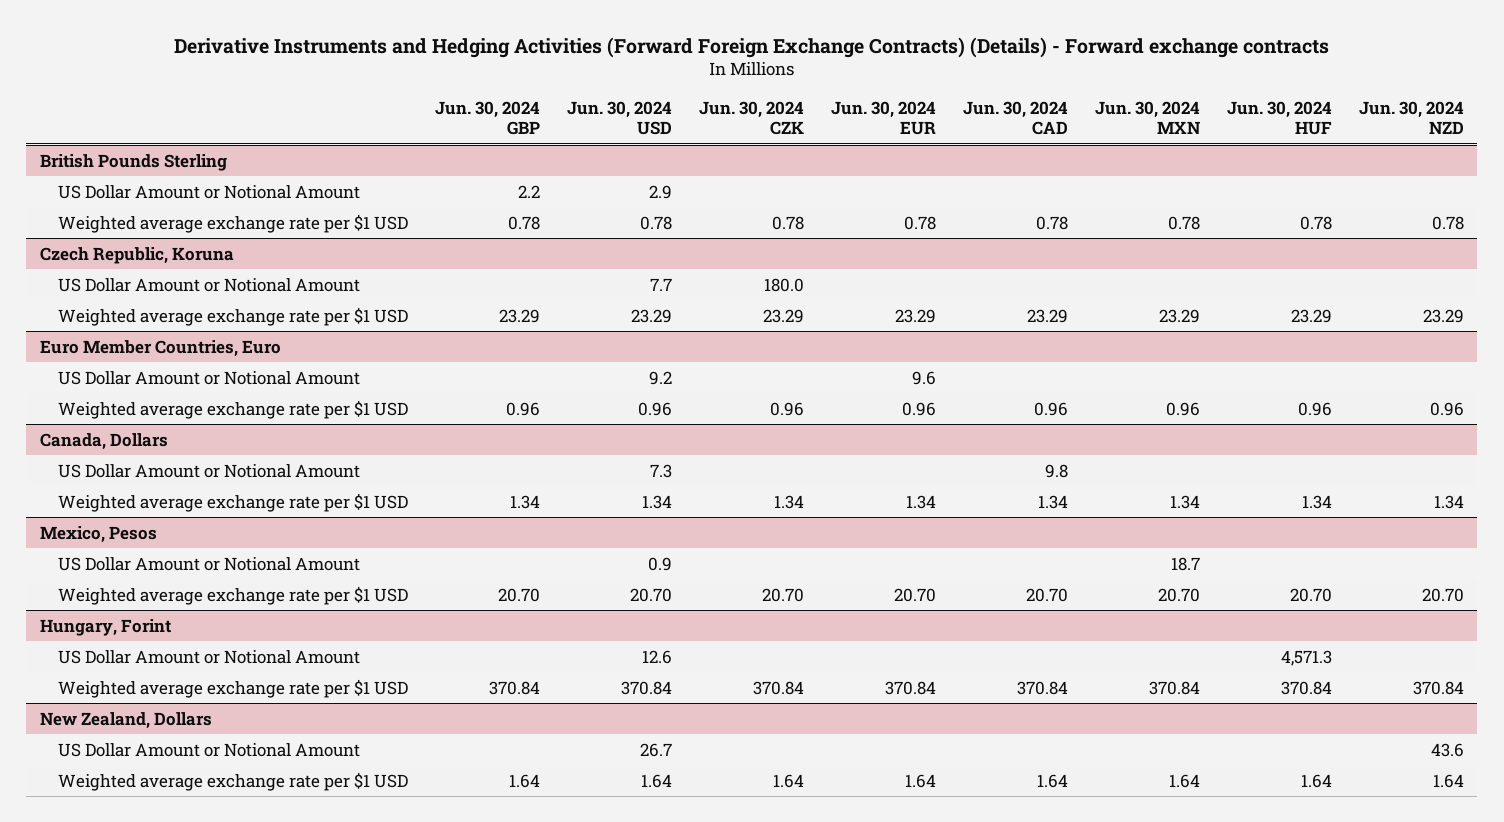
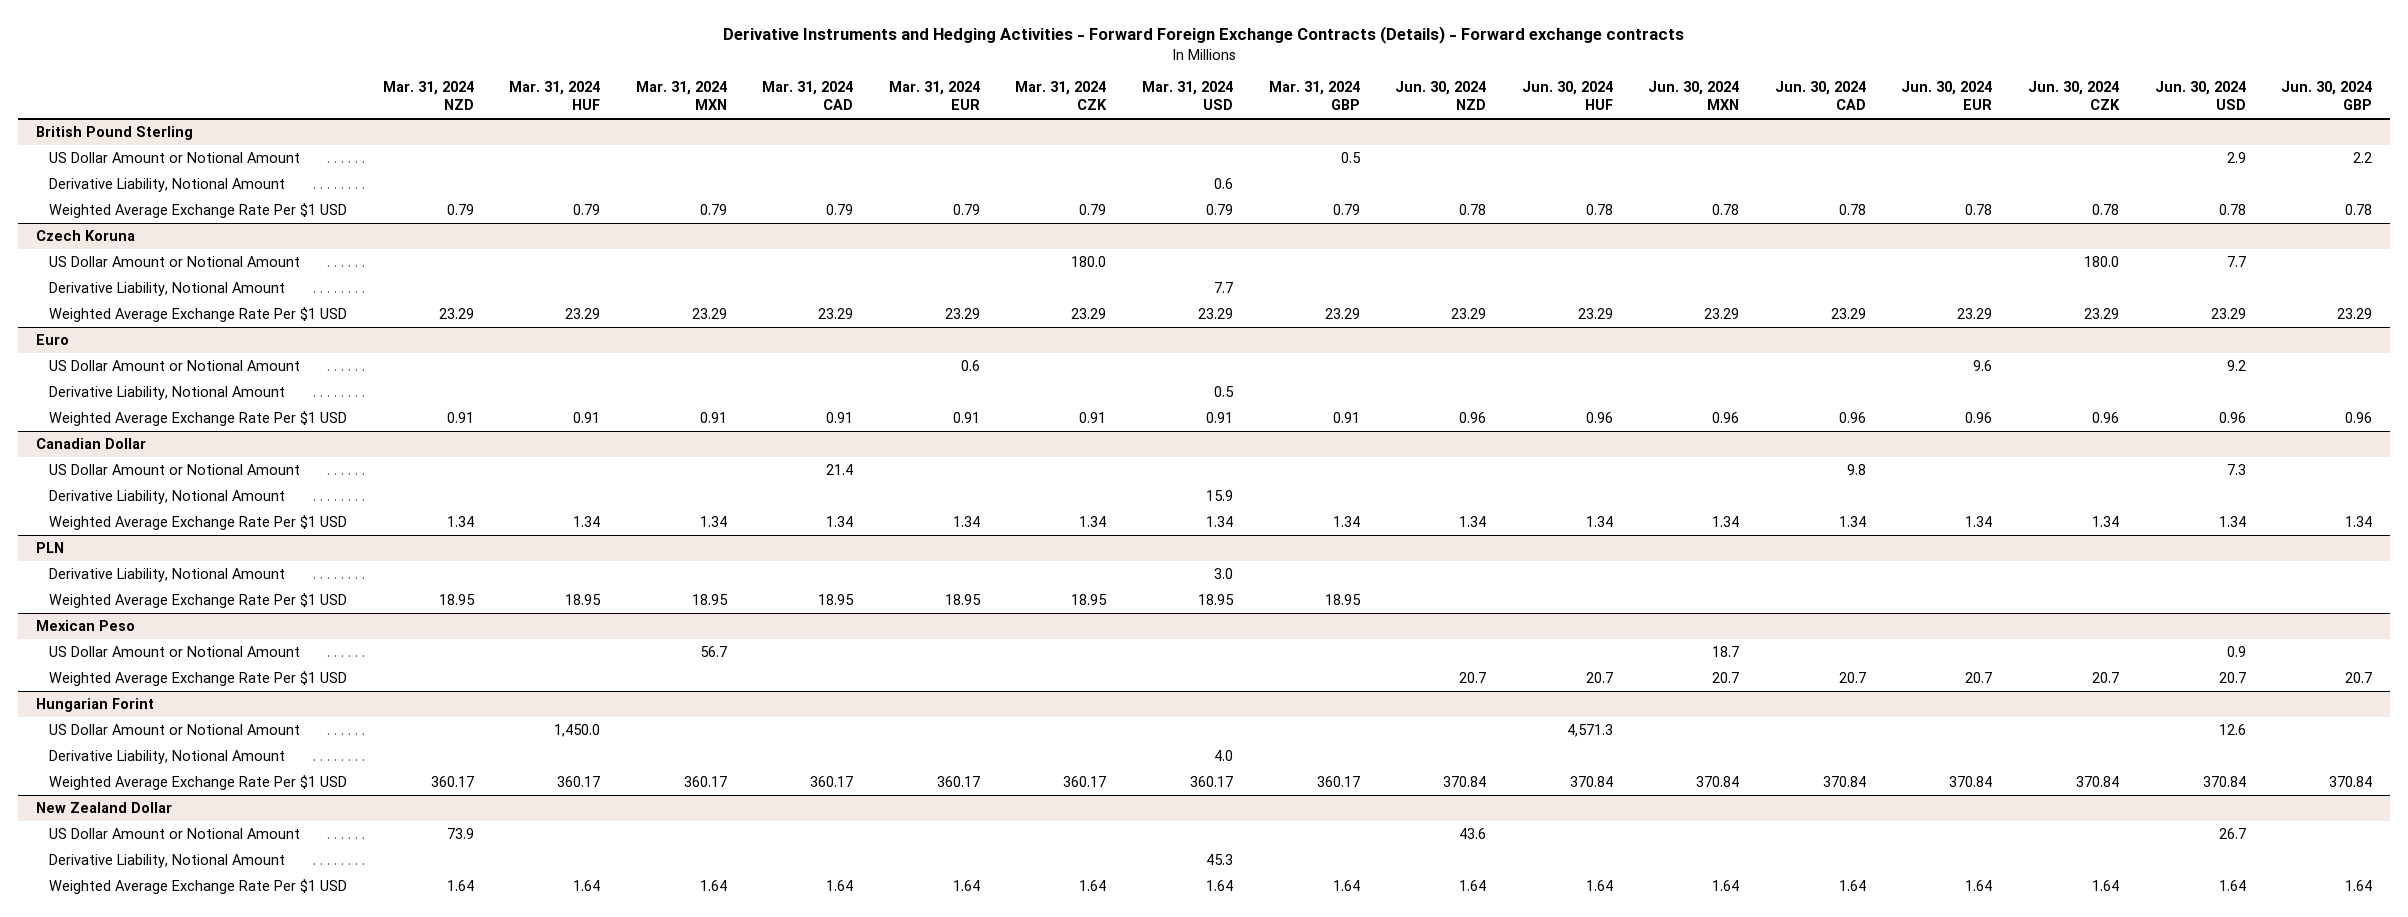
- Derivative Instruments and Hedging Activities (Forward Foreign Exchange Contracts) (Details) - Forward exchange contracts
+ Derivative Instruments and Hedging Activities - Forward Foreign Exchange Contracts (Details) - Forward exchange contracts
- | Jun. 30, 2024 GBP | Jun. 30, 2024 USD | Jun. 30, 2024 CZK | Jun. 30, 2024 EUR | Jun. 30, 2024 CAD | Jun. 30, 2024 MXN | Jun. 30, 2024 HUF | Jun. 30, 2024 NZD
+ | Mar. 31, 2024 NZD | Mar. 31, 2024 HUF | Mar. 31, 2024 MXN | Mar. 31, 2024 CAD | Mar. 31, 2024 EUR | Mar. 31, 2024 CZK | Mar. 31, 2024 USD | Mar. 31, 2024 GBP | Jun. 30, 2024 NZD | Jun. 30, 2024 HUF | Jun. 30, 2024 MXN | Jun. 30, 2024 CAD | Jun. 30, 2024 EUR | Jun. 30, 2024 CZK | Jun. 30, 2024 USD | Jun. 30, 2024 GBP
- British Pounds Sterling
+ British Pound Sterling
- Weighted average exchange rate per $1 USD | 0.78 | 0.78 | 0.78 | 0.78 | 0.78 | 0.78 | 0.78 | 0.78
- Czech Republic, Koruna
+ Derivative Liability, Notional Amount | | | | | | | 0.6 | | | | | | | | |
+ Weighted Average Exchange Rate Per $1 USD | 0.79 | 0.79 | 0.79 | 0.79 | 0.79 | 0.79 | 0.79 | 0.79 | 0.78 | 0.78 | 0.78 | 0.78 | 0.78 | 0.78 | 0.78 | 0.78
+ Czech Koruna
- Weighted average exchange rate per $1 USD | 23.29 | 23.29 | 23.29 | 23.29 | 23.29 | 23.29 | 23.29 | 23.29
- Euro Member Countries, Euro
+ Derivative Liability, Notional Amount | | | | | | | 7.7 | | | | | | | | |
+ Weighted Average Exchange Rate Per $1 USD | 23.29 | 23.29 | 23.29 | 23.29 | 23.29 | 23.29 | 23.29 | 23.29 | 23.29 | 23.29 | 23.29 | 23.29 | 23.29 | 23.29 | 23.29 | 23.29
+ Euro
- Weighted average exchange rate per $1 USD | 0.96 | 0.96 | 0.96 | 0.96 | 0.96 | 0.96 | 0.96 | 0.96
- Canada, Dollars
+ Derivative Liability, Notional Amount | | | | | | | 0.5 | | | | | | | | |
+ Weighted Average Exchange Rate Per $1 USD | 0.91 | 0.91 | 0.91 | 0.91 | 0.91 | 0.91 | 0.91 | 0.91 | 0.96 | 0.96 | 0.96 | 0.96 | 0.96 | 0.96 | 0.96 | 0.96
+ Canadian Dollar
- Weighted average exchange rate per $1 USD | 1.34 | 1.34 | 1.34 | 1.34 | 1.34 | 1.34 | 1.34 | 1.34
- Mexico, Pesos
+ Derivative Liability, Notional Amount | | | | | | | 15.9 | | | | | | | | |
+ Weighted Average Exchange Rate Per $1 USD | 1.34 | 1.34 | 1.34 | 1.34 | 1.34 | 1.34 | 1.34 | 1.34 | 1.34 | 1.34 | 1.34 | 1.34 | 1.34 | 1.34 | 1.34 | 1.34
+ PLN
+ Derivative Liability, Notional Amount | | | | | | | 3.0 | | | | | | | | |
+ Weighted Average Exchange Rate Per $1 USD | 18.95 | 18.95 | 18.95 | 18.95 | 18.95 | 18.95 | 18.95 | 18.95 | | | | | | | |
+ Mexican Peso
- Weighted average exchange rate per $1 USD | 20.70 | 20.70 | 20.70 | 20.70 | 20.70 | 20.70 | 20.70 | 20.70
- Hungary, Forint
+ Weighted Average Exchange Rate Per $1 USD | | | | | | | | | 20.7 | 20.7 | 20.7 | 20.7 | 20.7 | 20.7 | 20.7 | 20.7
+ Hungarian Forint
- Weighted average exchange rate per $1 USD | 370.84 | 370.84 | 370.84 | 370.84 | 370.84 | 370.84 | 370.84 | 370.84
- New Zealand, Dollars
+ Derivative Liability, Notional Amount | | | | | | | 4.0 | | | | | | | | |
+ Weighted Average Exchange Rate Per $1 USD | 360.17 | 360.17 | 360.17 | 360.17 | 360.17 | 360.17 | 360.17 | 360.17 | 370.84 | 370.84 | 370.84 | 370.84 | 370.84 | 370.84 | 370.84 | 370.84
+ New Zealand Dollar
- Weighted average exchange rate per $1 USD | 1.64 | 1.64 | 1.64 | 1.64 | 1.64 | 1.64 | 1.64 | 1.64
+ Derivative Liability, Notional Amount | | | | | | | 45.3 | | | | | | | | |
+ Weighted Average Exchange Rate Per $1 USD | 1.64 | 1.64 | 1.64 | 1.64 | 1.64 | 1.64 | 1.64 | 1.64 | 1.64 | 1.64 | 1.64 | 1.64 | 1.64 | 1.64 | 1.64 | 1.64

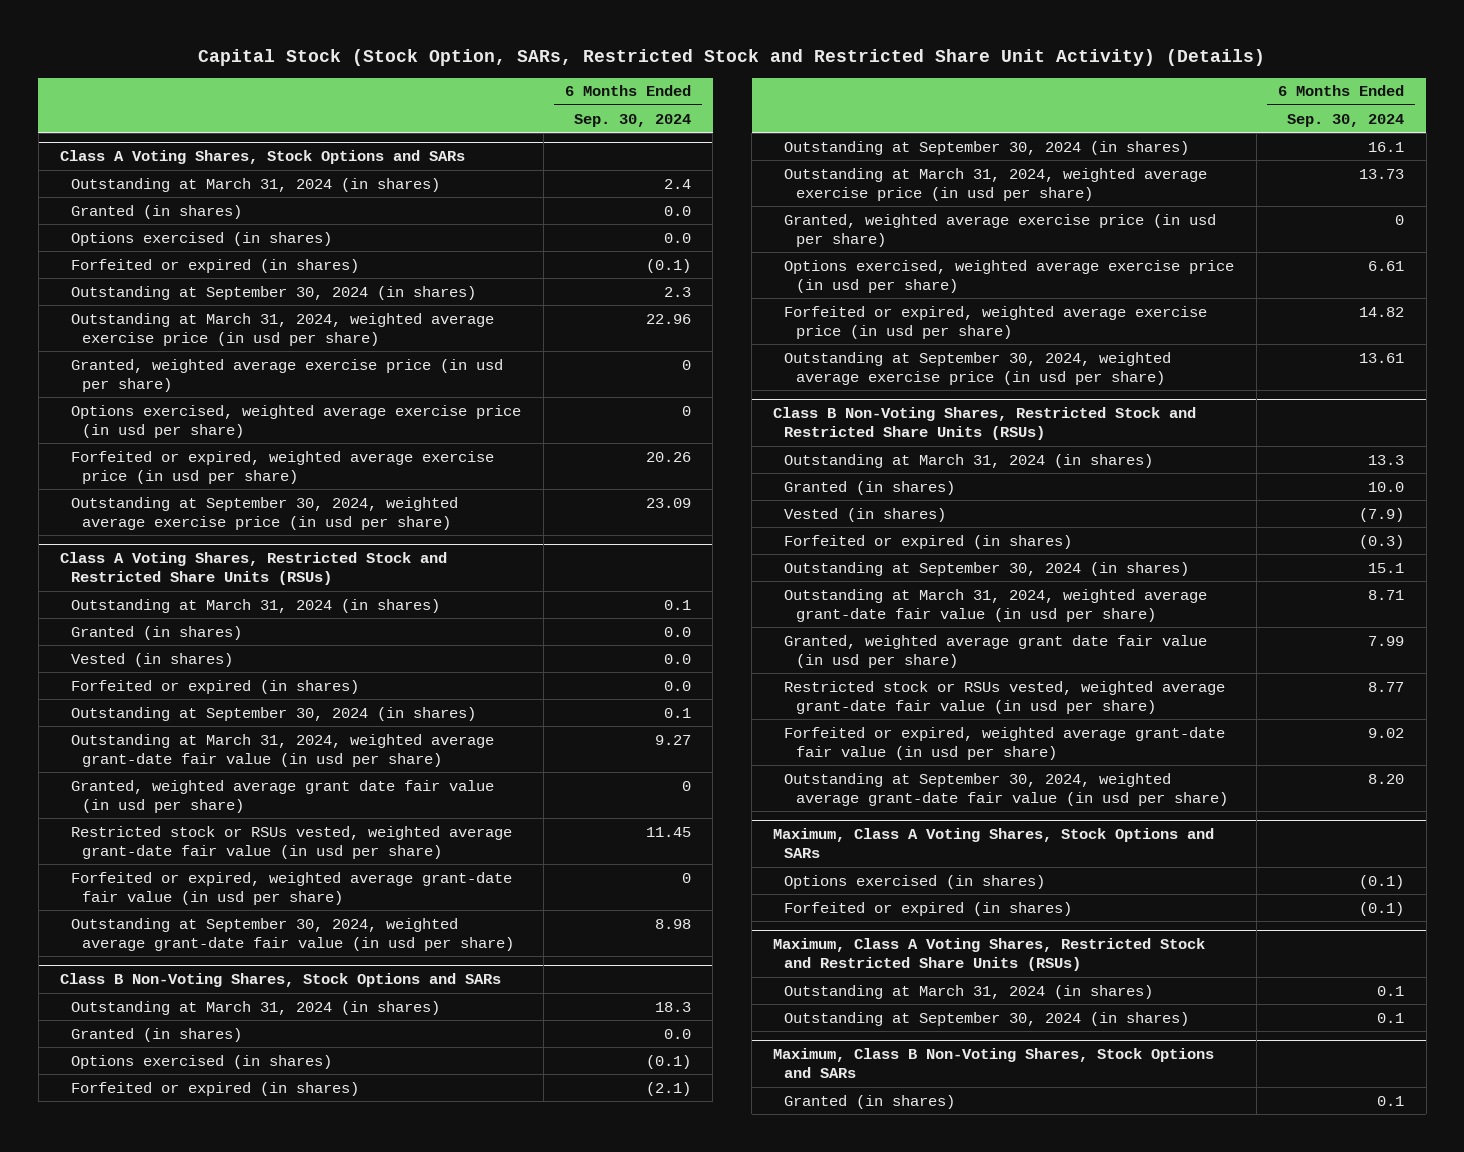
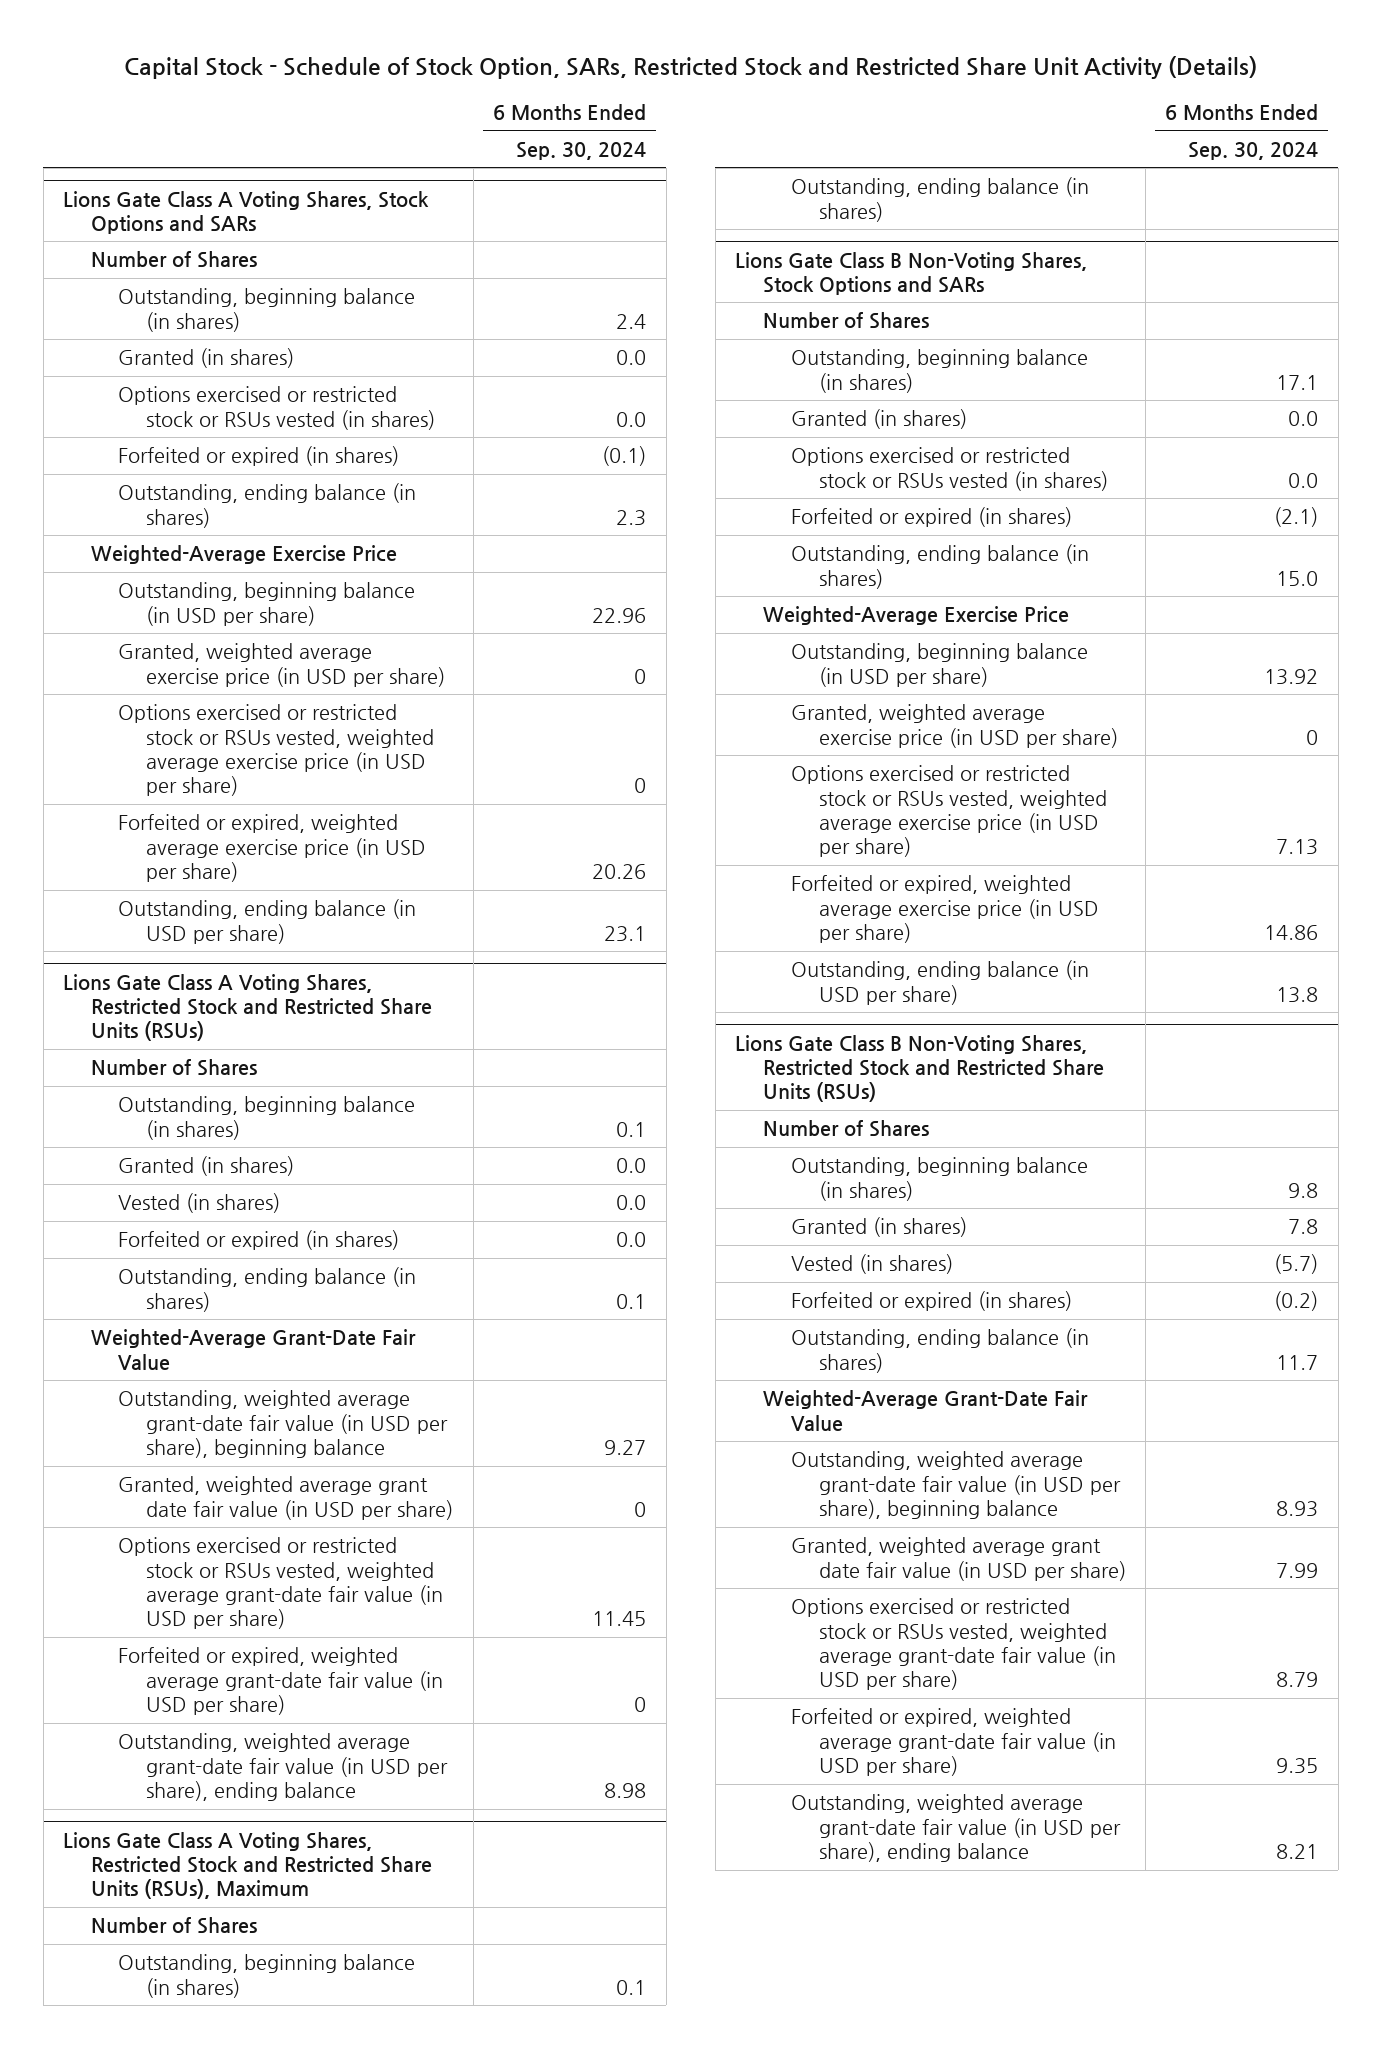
- Capital Stock (Stock Option, SARs, Restricted Stock and Restricted Share Unit Activity) (Details)
+ Capital Stock - Schedule of Stock Option, SARs, Restricted Stock and Restricted Share Unit Activity (Details)
- Class A Voting Shares, Stock Options and SARs
- Outstanding at March 31, 2024 (in shares) | 2.4
+ Lions Gate Class A Voting Shares, Stock Options and SARs
+ Number of Shares
+ Outstanding, beginning balance (in shares) | 2.4
- Options exercised (in shares) | 0.0
+ Options exercised or restricted stock or RSUs vested (in shares) | 0.0
- Outstanding at September 30, 2024 (in shares) | 2.3
- Outstanding at March 31, 2024, weighted average exercise price (in usd per share) | 22.96
- Granted, weighted average exercise price (in usd per share) | 0
- Options exercised, weighted average exercise price (in usd per share) | 0
- Forfeited or expired, weighted average exercise price (in usd per share) | 20.26
- Outstanding at September 30, 2024, weighted average exercise price (in usd per share) | 23.09
- Class A Voting Shares, Restricted Stock and Restricted Share Units (RSUs)
- Outstanding at March 31, 2024 (in shares) | 0.1
+ Outstanding, ending balance (in shares) | 2.3
+ Weighted-Average Exercise Price
+ Outstanding, beginning balance (in USD per share) | 22.96
+ Granted, weighted average exercise price (in USD per share) | 0
+ Options exercised or restricted stock or RSUs vested, weighted average exercise price (in USD per share) | 0
+ Forfeited or expired, weighted average exercise price (in USD per share) | 20.26
+ Outstanding, ending balance (in USD per share) | 23.1
+ Lions Gate Class A Voting Shares, Restricted Stock and Restricted Share Units (RSUs)
+ Number of Shares
+ Outstanding, beginning balance (in shares) | 0.1
- Outstanding at September 30, 2024 (in shares) | 0.1
- Outstanding at March 31, 2024, weighted average grant-date fair value (in usd per share) | 9.27
- Granted, weighted average grant date fair value (in usd per share) | 0
- Restricted stock or RSUs vested, weighted average grant-date fair value (in usd per share) | 11.45
- Forfeited or expired, weighted average grant-date fair value (in usd per share) | 0
- Outstanding at September 30, 2024, weighted average grant-date fair value (in usd per share) | 8.98
- Class B Non-Voting Shares, Stock Options and SARs
- Outstanding at March 31, 2024 (in shares) | 18.3
+ Outstanding, ending balance (in shares) | 0.1
+ Weighted-Average Grant-Date Fair Value
+ Outstanding, weighted average grant-date fair value (in USD per share), beginning balance | 9.27
+ Granted, weighted average grant date fair value (in USD per share) | 0
+ Options exercised or restricted stock or RSUs vested, weighted average grant-date fair value (in USD per share) | 11.45
+ Forfeited or expired, weighted average grant-date fair value (in USD per share) | 0
+ Outstanding, weighted average grant-date fair value (in USD per share), ending balance | 8.98
+ Lions Gate Class A Voting Shares, Restricted Stock and Restricted Share Units (RSUs), Maximum
+ Number of Shares
+ Outstanding, beginning balance (in shares) | 0.1
+ Outstanding, ending balance (in shares)
+ Lions Gate Class B Non-Voting Shares, Stock Options and SARs
+ Number of Shares
+ Outstanding, beginning balance (in shares) | 17.1
- Options exercised (in shares) | (0.1)
+ Options exercised or restricted stock or RSUs vested (in shares) | 0.0
- Outstanding at September 30, 2024 (in shares) | 16.1
- Outstanding at March 31, 2024, weighted average exercise price (in usd per share) | 13.73
- Granted, weighted average exercise price (in usd per share) | 0
- Options exercised, weighted average exercise price (in usd per share) | 6.61
- Forfeited or expired, weighted average exercise price (in usd per share) | 14.82
- Outstanding at September 30, 2024, weighted average exercise price (in usd per share) | 13.61
- Class B Non-Voting Shares, Restricted Stock and Restricted Share Units (RSUs)
- Outstanding at March 31, 2024 (in shares) | 13.3
- Granted (in shares) | 10.0
- Vested (in shares) | (7.9)
- Forfeited or expired (in shares) | (0.3)
- Outstanding at September 30, 2024 (in shares) | 15.1
- Outstanding at March 31, 2024, weighted average grant-date fair value (in usd per share) | 8.71
- Granted, weighted average grant date fair value (in usd per share) | 7.99
- Restricted stock or RSUs vested, weighted average grant-date fair value (in usd per share) | 8.77
- Forfeited or expired, weighted average grant-date fair value (in usd per share) | 9.02
- Outstanding at September 30, 2024, weighted average grant-date fair value (in usd per share) | 8.20
- Maximum, Class A Voting Shares, Stock Options and SARs
- Options exercised (in shares) | (0.1)
- Forfeited or expired (in shares) | (0.1)
- Maximum, Class A Voting Shares, Restricted Stock and Restricted Share Units (RSUs)
- Outstanding at March 31, 2024 (in shares) | 0.1
- Outstanding at September 30, 2024 (in shares) | 0.1
- Maximum, Class B Non-Voting Shares, Stock Options and SARs
- Granted (in shares) | 0.1
+ Outstanding, ending balance (in shares) | 15.0
+ Weighted-Average Exercise Price
+ Outstanding, beginning balance (in USD per share) | 13.92
+ Granted, weighted average exercise price (in USD per share) | 0
+ Options exercised or restricted stock or RSUs vested, weighted average exercise price (in USD per share) | 7.13
+ Forfeited or expired, weighted average exercise price (in USD per share) | 14.86
+ Outstanding, ending balance (in USD per share) | 13.8
+ Lions Gate Class B Non-Voting Shares, Restricted Stock and Restricted Share Units (RSUs)
+ Number of Shares
+ Outstanding, beginning balance (in shares) | 9.8
+ Granted (in shares) | 7.8
+ Vested (in shares) | (5.7)
+ Forfeited or expired (in shares) | (0.2)
+ Outstanding, ending balance (in shares) | 11.7
+ Weighted-Average Grant-Date Fair Value
+ Outstanding, weighted average grant-date fair value (in USD per share), beginning balance | 8.93
+ Granted, weighted average grant date fair value (in USD per share) | 7.99
+ Options exercised or restricted stock or RSUs vested, weighted average grant-date fair value (in USD per share) | 8.79
+ Forfeited or expired, weighted average grant-date fair value (in USD per share) | 9.35
+ Outstanding, weighted average grant-date fair value (in USD per share), ending balance | 8.21

